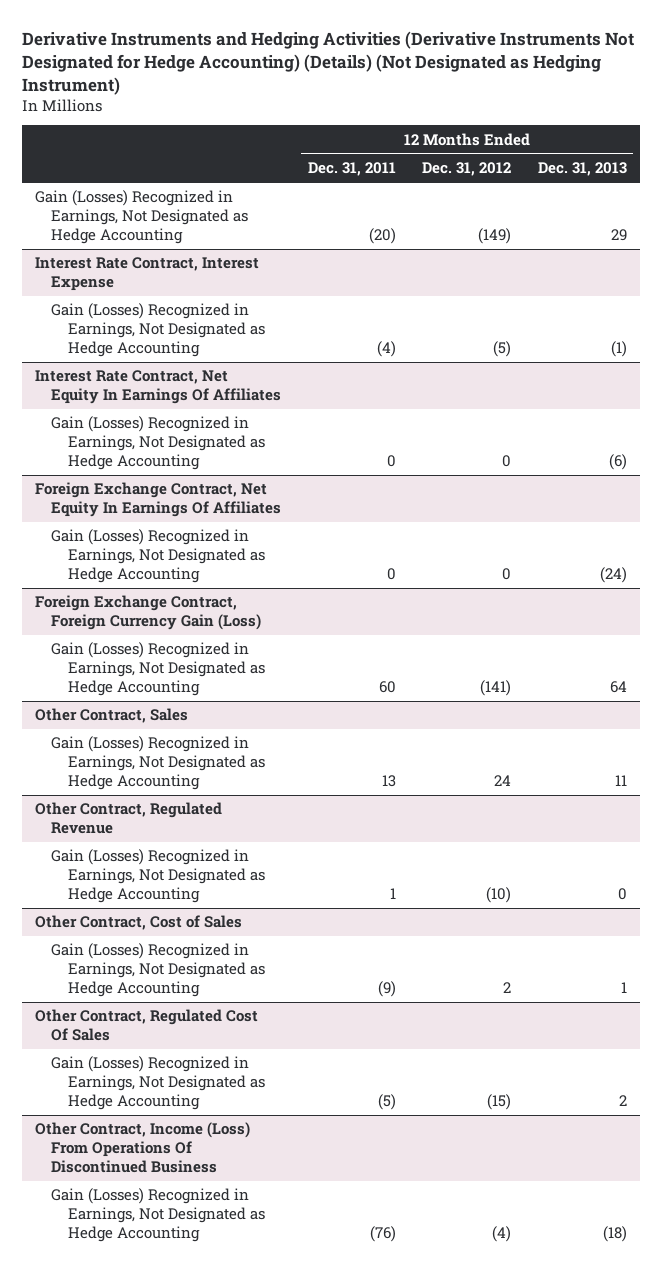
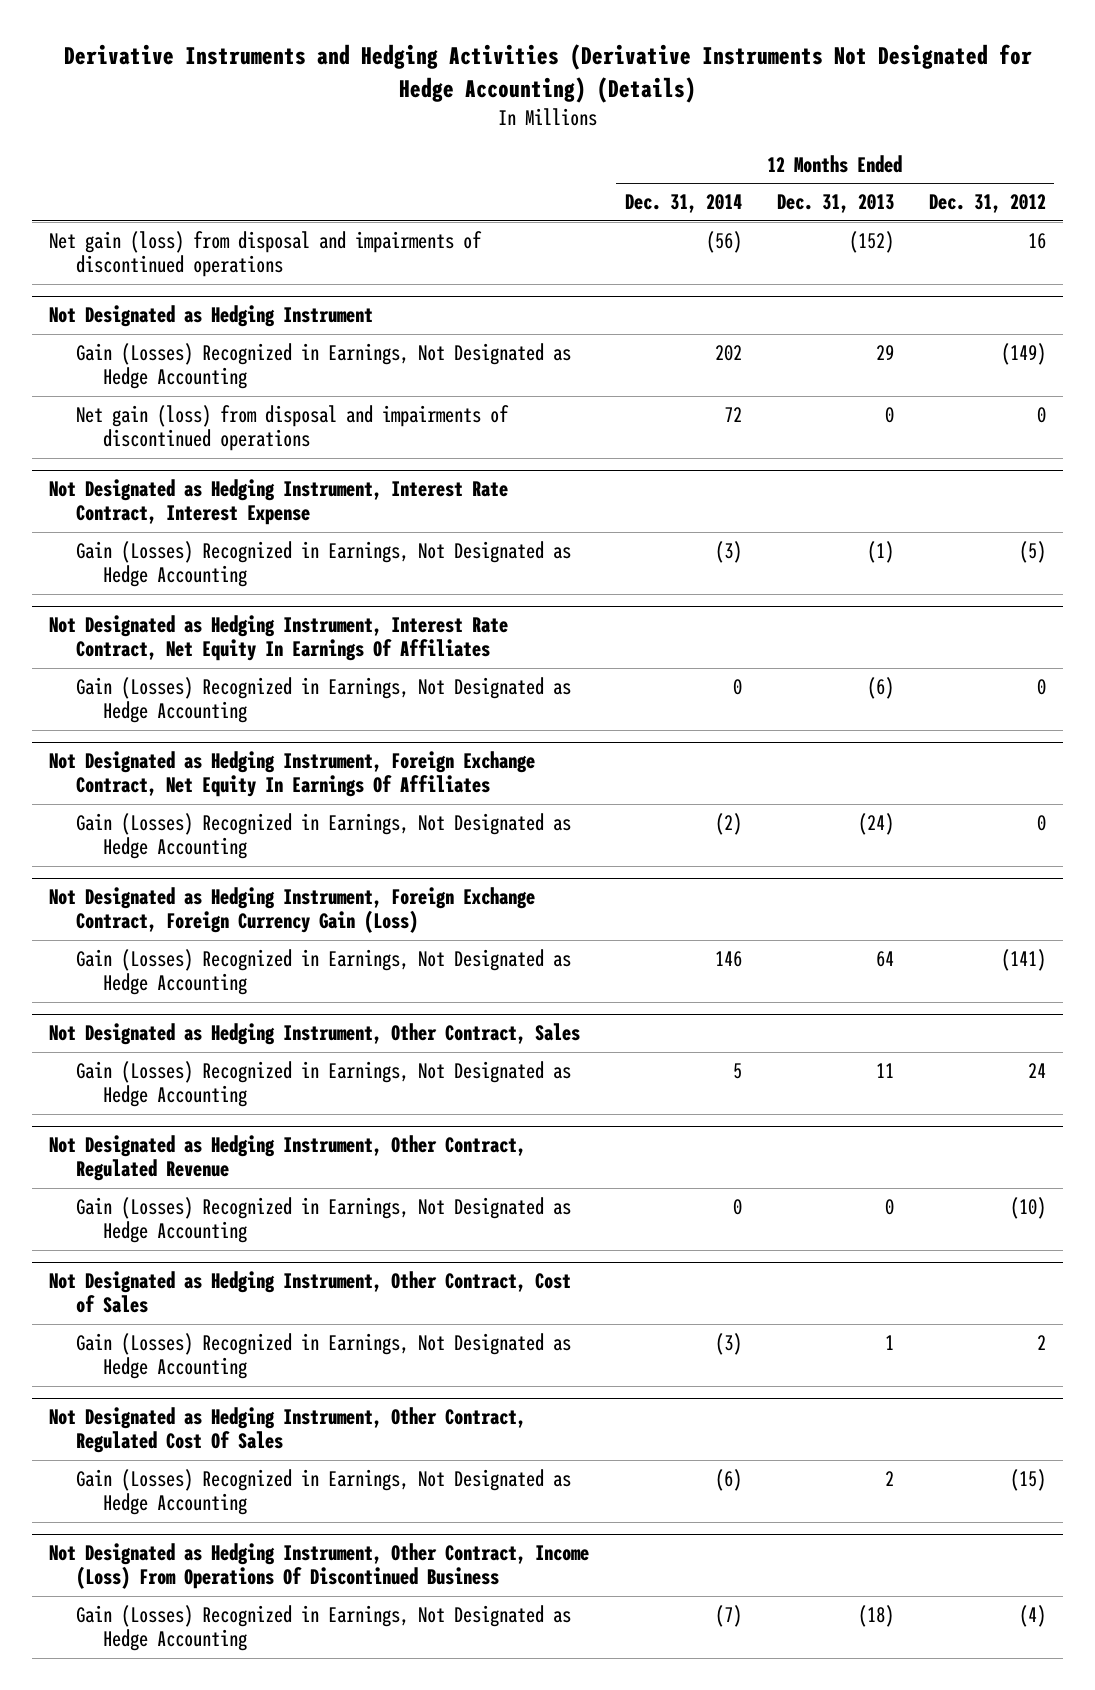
- Derivative Instruments and Hedging Activities (Derivative Instruments Not Designated for Hedge Accounting) (Details) (Not Designated as Hedging Instrument)
+ Derivative Instruments and Hedging Activities (Derivative Instruments Not Designated for Hedge Accounting) (Details)
- | 12 Months Ended Dec. 31, 2011 | 12 Months Ended Dec. 31, 2012 | 12 Months Ended Dec. 31, 2013
+ | 12 Months Ended Dec. 31, 2014 | 12 Months Ended Dec. 31, 2013 | 12 Months Ended Dec. 31, 2012
+ Net gain (loss) from disposal and impairments of discontinued operations | (56) | (152) | 16
+ Not Designated as Hedging Instrument
- Interest Rate Contract, Interest Expense
+ Net gain (loss) from disposal and impairments of discontinued operations | 72 | 0 | 0
+ Not Designated as Hedging Instrument, Interest Rate Contract, Interest Expense
- Interest Rate Contract, Net Equity In Earnings Of Affiliates
+ Not Designated as Hedging Instrument, Interest Rate Contract, Net Equity In Earnings Of Affiliates
- Foreign Exchange Contract, Net Equity In Earnings Of Affiliates
+ Not Designated as Hedging Instrument, Foreign Exchange Contract, Net Equity In Earnings Of Affiliates
- Foreign Exchange Contract, Foreign Currency Gain (Loss)
+ Not Designated as Hedging Instrument, Foreign Exchange Contract, Foreign Currency Gain (Loss)
- Other Contract, Sales
+ Not Designated as Hedging Instrument, Other Contract, Sales
- Other Contract, Regulated Revenue
+ Not Designated as Hedging Instrument, Other Contract, Regulated Revenue
- Other Contract, Cost of Sales
+ Not Designated as Hedging Instrument, Other Contract, Cost of Sales
- Other Contract, Regulated Cost Of Sales
+ Not Designated as Hedging Instrument, Other Contract, Regulated Cost Of Sales
- Other Contract, Income (Loss) From Operations Of Discontinued Business
+ Not Designated as Hedging Instrument, Other Contract, Income (Loss) From Operations Of Discontinued Business

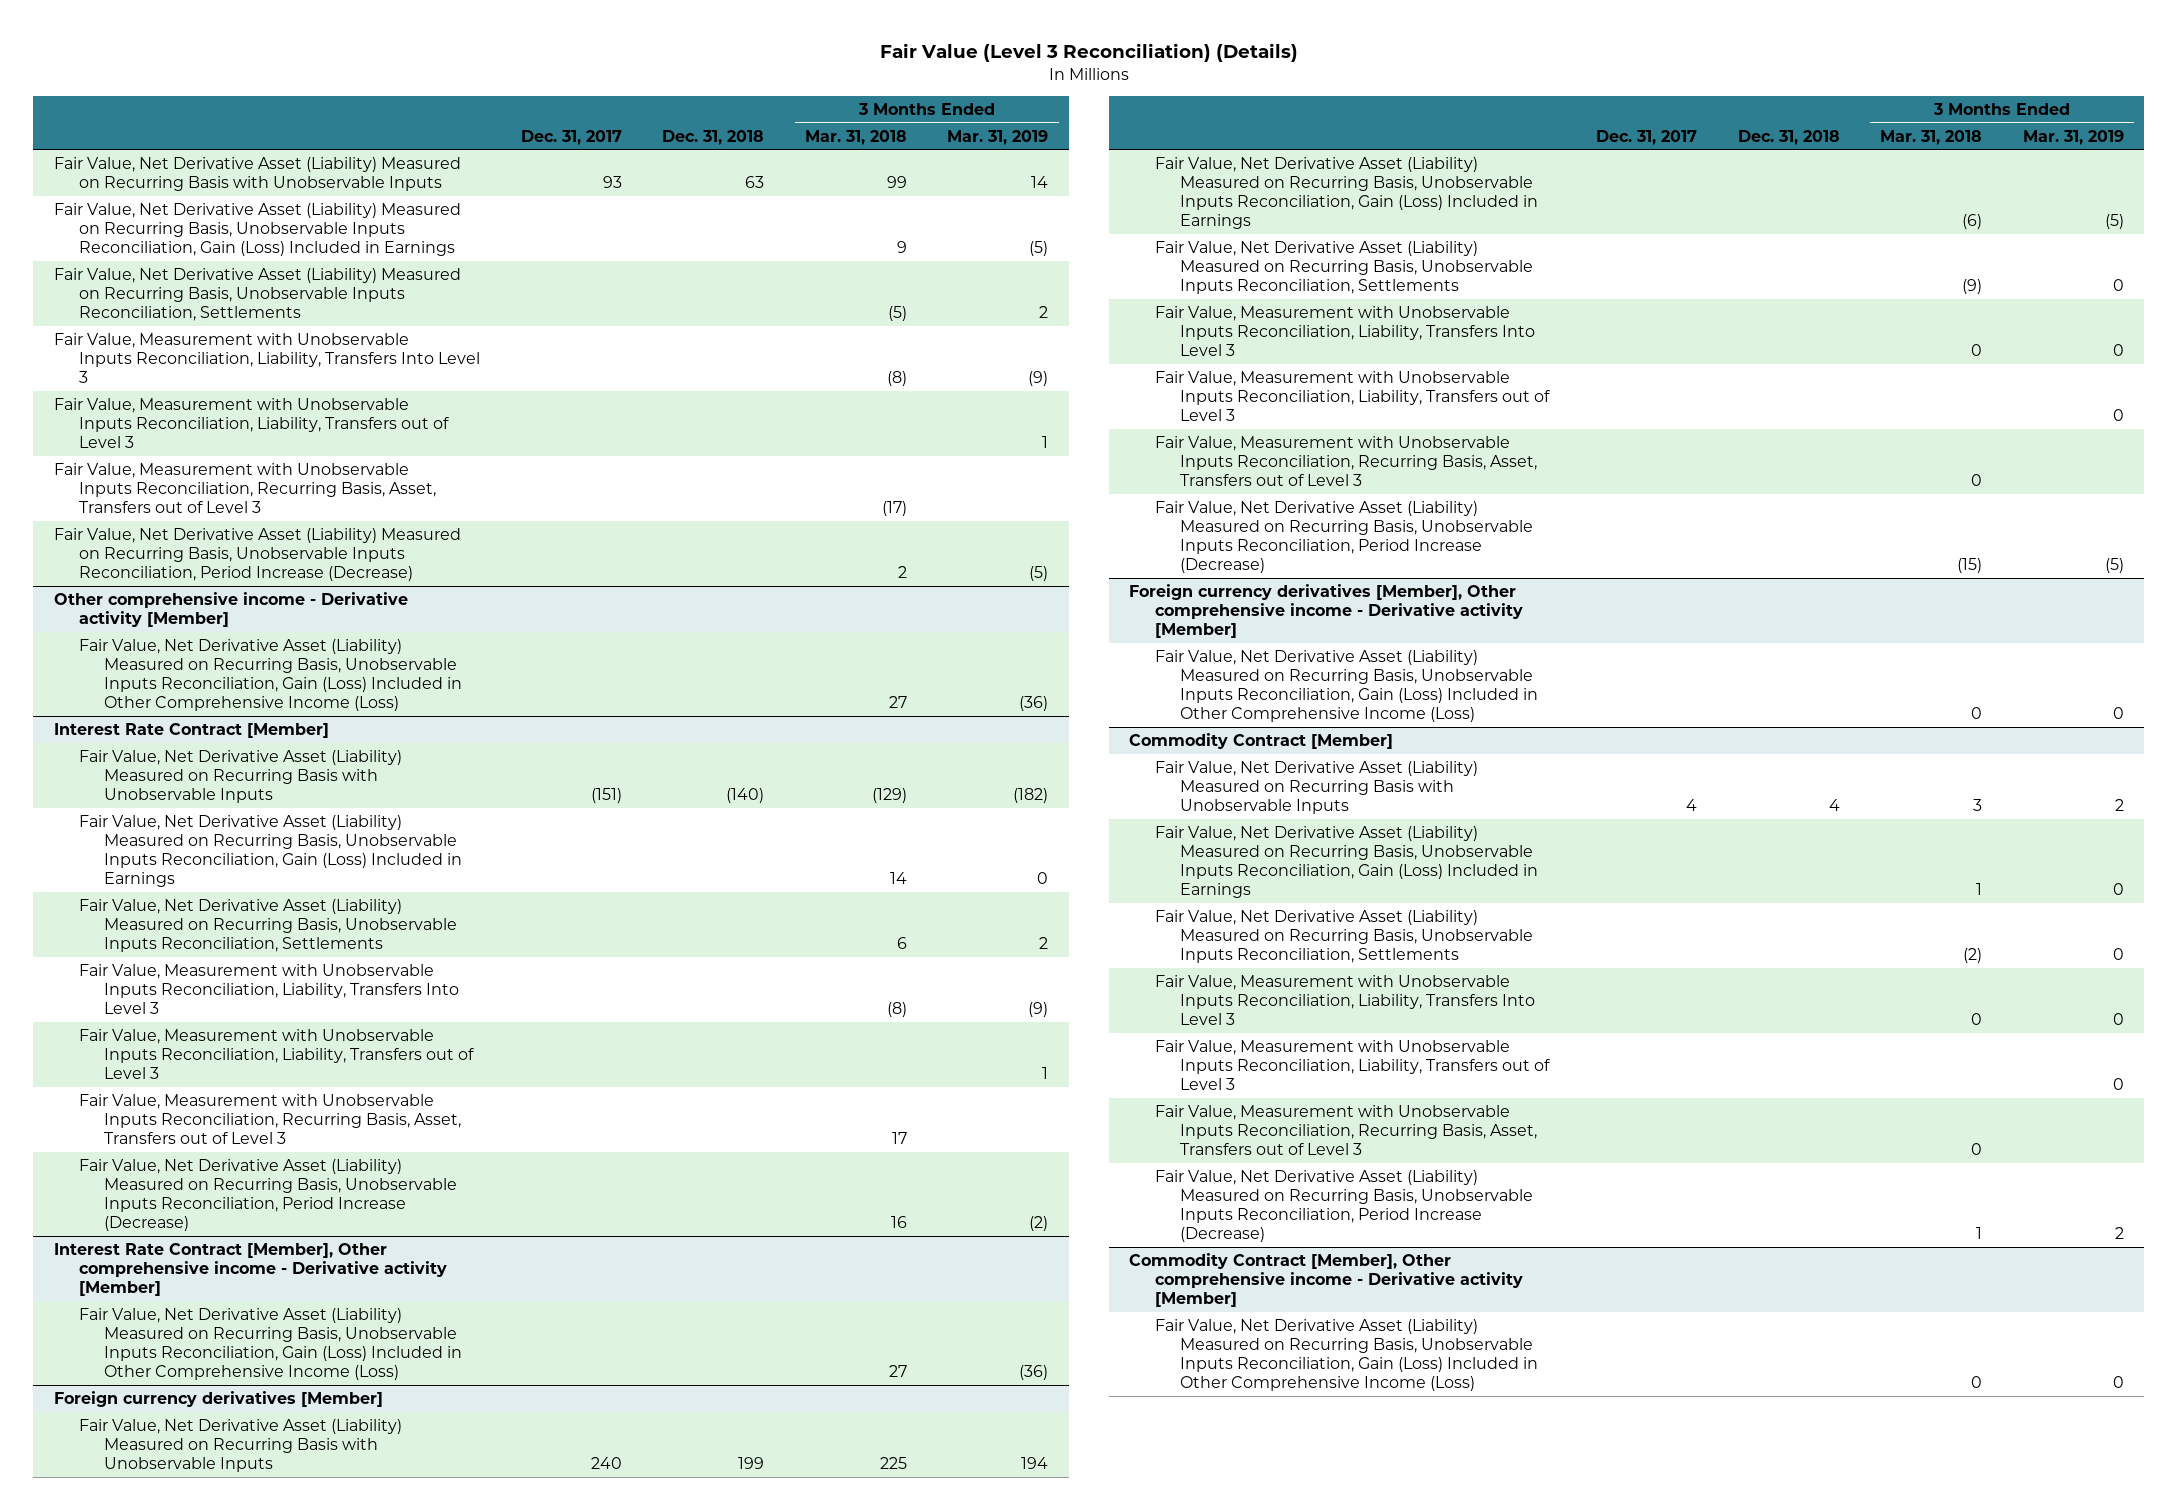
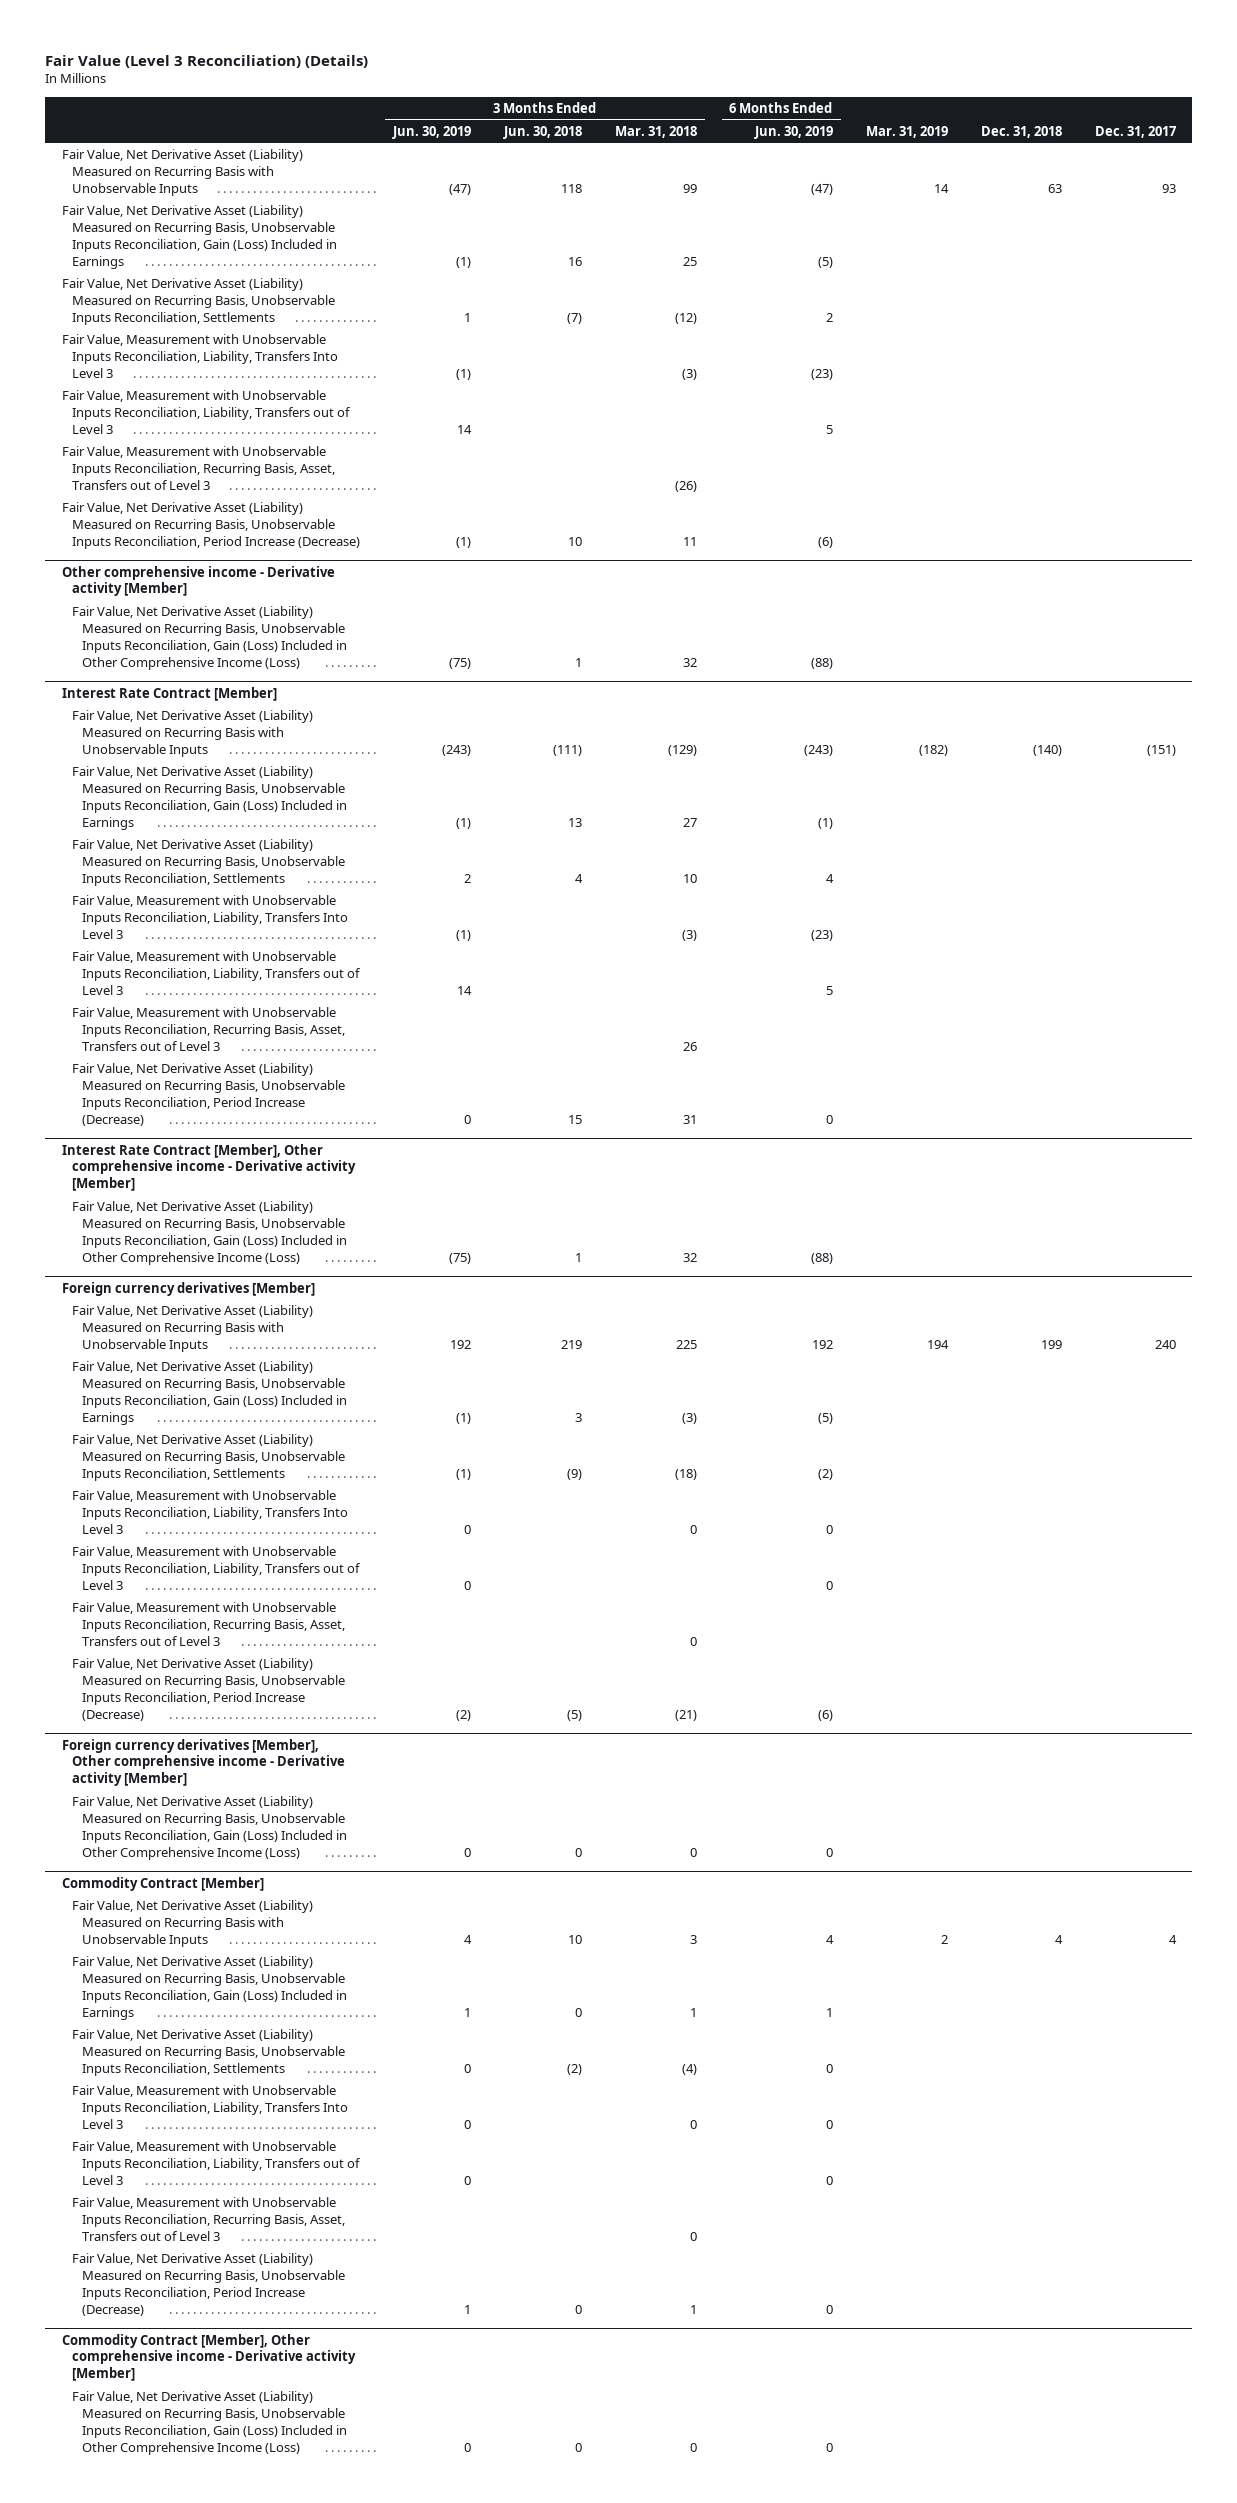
- | Dec. 31, 2017 | Dec. 31, 2018 | 3 Months Ended Mar. 31, 2018 | 3 Months Ended Mar. 31, 2019
+ | 3 Months Ended Jun. 30, 2019 | 3 Months Ended Jun. 30, 2018 | 3 Months Ended Mar. 31, 2018 | 6 Months Ended Jun. 30, 2019 | Mar. 31, 2019 | Dec. 31, 2018 | Dec. 31, 2017
- Fair Value, Net Derivative Asset (Liability) Measured on Recurring Basis, Unobservable Inputs Reconciliation, Gain (Loss) Included in Earnings | | | 9 | (5)
- Fair Value, Net Derivative Asset (Liability) Measured on Recurring Basis, Unobservable Inputs Reconciliation, Settlements | | | (5) | 2
- Fair Value, Measurement with Unobservable Inputs Reconciliation, Liability, Transfers Into Level 3 | | | (8) | (9)
+ Fair Value, Net Derivative Asset (Liability) Measured on Recurring Basis, Unobservable Inputs Reconciliation, Gain (Loss) Included in Earnings | (1) | 16 | 25 | (5) | | |
+ Fair Value, Net Derivative Asset (Liability) Measured on Recurring Basis, Unobservable Inputs Reconciliation, Settlements | 1 | (7) | (12) | 2 | | |
+ Fair Value, Measurement with Unobservable Inputs Reconciliation, Liability, Transfers Into Level 3 | (1) | | (3) | (23) | | |
- Fair Value, Measurement with Unobservable Inputs Reconciliation, Recurring Basis, Asset, Transfers out of Level 3 | | | (17) |
- Fair Value, Net Derivative Asset (Liability) Measured on Recurring Basis, Unobservable Inputs Reconciliation, Period Increase (Decrease) | | | 2 | (5)
+ Fair Value, Measurement with Unobservable Inputs Reconciliation, Recurring Basis, Asset, Transfers out of Level 3 | | | (26) | | | |
+ Fair Value, Net Derivative Asset (Liability) Measured on Recurring Basis, Unobservable Inputs Reconciliation, Period Increase (Decrease) | (1) | 10 | 11 | (6) | | |
@ Other comprehensive income - Derivative activity [Member]
- Fair Value, Net Derivative Asset (Liability) Measured on Recurring Basis, Unobservable Inputs Reconciliation, Gain (Loss) Included in Other Comprehensive Income (Loss) | | | 27 | (36)
+ Fair Value, Net Derivative Asset (Liability) Measured on Recurring Basis, Unobservable Inputs Reconciliation, Gain (Loss) Included in Other Comprehensive Income (Loss) | (75) | 1 | 32 | (88) | | |
@ Interest Rate Contract [Member]
- Fair Value, Net Derivative Asset (Liability) Measured on Recurring Basis, Unobservable Inputs Reconciliation, Gain (Loss) Included in Earnings | | | 14 | 0
- Fair Value, Net Derivative Asset (Liability) Measured on Recurring Basis, Unobservable Inputs Reconciliation, Settlements | | | 6 | 2
- Fair Value, Measurement with Unobservable Inputs Reconciliation, Liability, Transfers Into Level 3 | | | (8) | (9)
+ Fair Value, Net Derivative Asset (Liability) Measured on Recurring Basis, Unobservable Inputs Reconciliation, Gain (Loss) Included in Earnings | (1) | 13 | 27 | (1) | | |
+ Fair Value, Net Derivative Asset (Liability) Measured on Recurring Basis, Unobservable Inputs Reconciliation, Settlements | 2 | 4 | 10 | 4 | | |
+ Fair Value, Measurement with Unobservable Inputs Reconciliation, Liability, Transfers Into Level 3 | (1) | | (3) | (23) | | |
- Fair Value, Measurement with Unobservable Inputs Reconciliation, Recurring Basis, Asset, Transfers out of Level 3 | | | 17 |
- Fair Value, Net Derivative Asset (Liability) Measured on Recurring Basis, Unobservable Inputs Reconciliation, Period Increase (Decrease) | | | 16 | (2)
+ Fair Value, Measurement with Unobservable Inputs Reconciliation, Recurring Basis, Asset, Transfers out of Level 3 | | | 26 | | | |
+ Fair Value, Net Derivative Asset (Liability) Measured on Recurring Basis, Unobservable Inputs Reconciliation, Period Increase (Decrease) | 0 | 15 | 31 | 0 | | |
@ Interest Rate Contract [Member], Other comprehensive income - Derivative activity [Member]
- Fair Value, Net Derivative Asset (Liability) Measured on Recurring Basis, Unobservable Inputs Reconciliation, Gain (Loss) Included in Other Comprehensive Income (Loss) | | | 27 | (36)
+ Fair Value, Net Derivative Asset (Liability) Measured on Recurring Basis, Unobservable Inputs Reconciliation, Gain (Loss) Included in Other Comprehensive Income (Loss) | (75) | 1 | 32 | (88) | | |
@ Foreign currency derivatives [Member]
- Fair Value, Net Derivative Asset (Liability) Measured on Recurring Basis, Unobservable Inputs Reconciliation, Gain (Loss) Included in Earnings | | | (6) | (5)
- Fair Value, Net Derivative Asset (Liability) Measured on Recurring Basis, Unobservable Inputs Reconciliation, Settlements | | | (9) | 0
+ Fair Value, Net Derivative Asset (Liability) Measured on Recurring Basis, Unobservable Inputs Reconciliation, Gain (Loss) Included in Earnings | (1) | 3 | (3) | (5) | | |
+ Fair Value, Net Derivative Asset (Liability) Measured on Recurring Basis, Unobservable Inputs Reconciliation, Settlements | (1) | (9) | (18) | (2) | | |
- Fair Value, Net Derivative Asset (Liability) Measured on Recurring Basis, Unobservable Inputs Reconciliation, Period Increase (Decrease) | | | (15) | (5)
+ Fair Value, Net Derivative Asset (Liability) Measured on Recurring Basis, Unobservable Inputs Reconciliation, Period Increase (Decrease) | (2) | (5) | (21) | (6) | | |
@ Commodity Contract [Member]
- Fair Value, Net Derivative Asset (Liability) Measured on Recurring Basis, Unobservable Inputs Reconciliation, Settlements | | | (2) | 0
+ Fair Value, Net Derivative Asset (Liability) Measured on Recurring Basis, Unobservable Inputs Reconciliation, Settlements | 0 | (2) | (4) | 0 | | |

